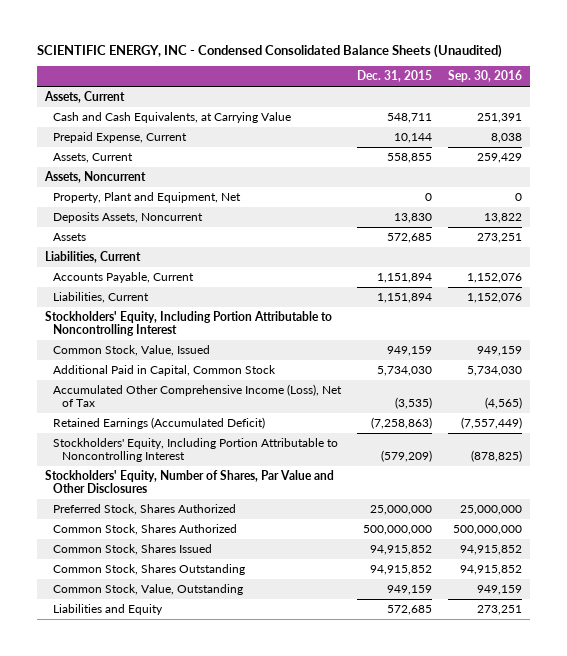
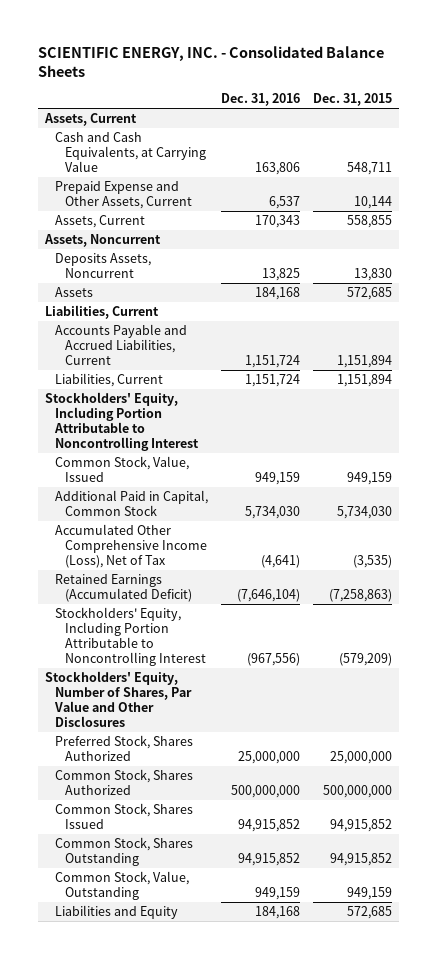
- SCIENTIFIC ENERGY, INC - Condensed Consolidated Balance Sheets (Unaudited)
+ SCIENTIFIC ENERGY, INC. - Consolidated Balance Sheets
- | Dec. 31, 2015 | Sep. 30, 2016
+ | Dec. 31, 2016 | Dec. 31, 2015
- Prepaid Expense, Current | 10,144 | 8,038
+ Prepaid Expense and Other Assets, Current | 6,537 | 10,144
- Property, Plant and Equipment, Net | 0 | 0
- Accounts Payable, Current | 1,151,894 | 1,152,076
+ Accounts Payable and Accrued Liabilities, Current | 1,151,724 | 1,151,894

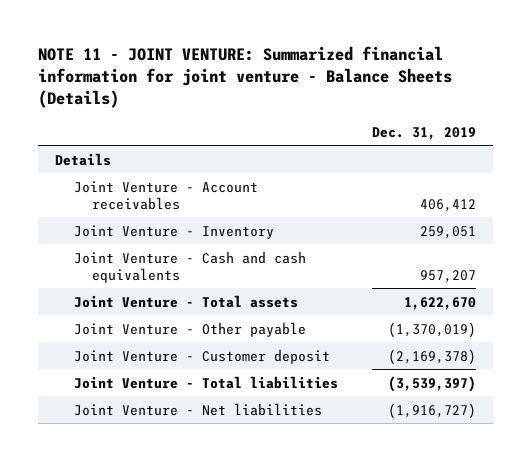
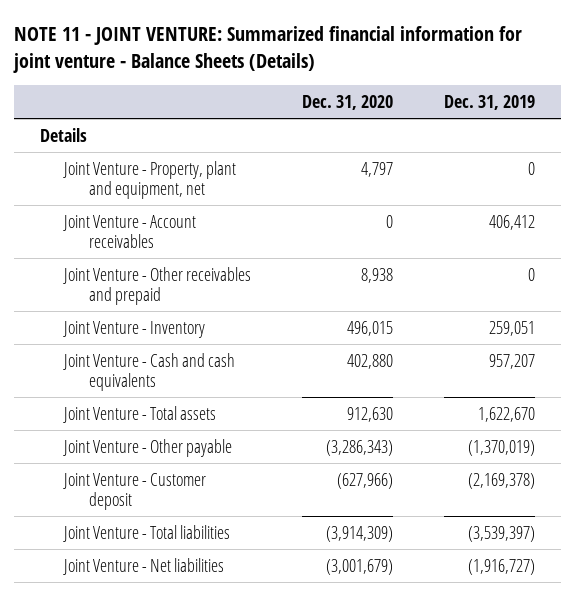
- | Dec. 31, 2019
+ | Dec. 31, 2020 | Dec. 31, 2019
+ Joint Venture - Property, plant and equipment, net | 4,797 | 0
+ Joint Venture - Other receivables and prepaid | 8,938 | 0

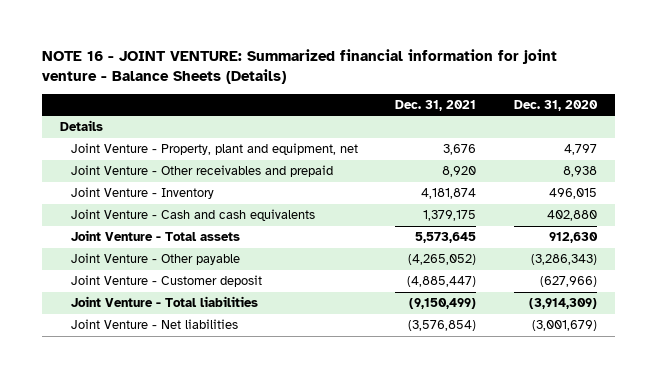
- NOTE 11 - JOINT VENTURE: Summarized financial information for joint venture - Balance Sheets (Details)
+ NOTE 16 - JOINT VENTURE: Summarized financial information for joint venture - Balance Sheets (Details)
- | Dec. 31, 2020 | Dec. 31, 2019
+ | Dec. 31, 2021 | Dec. 31, 2020
- Joint Venture - Account receivables | 0 | 406,412

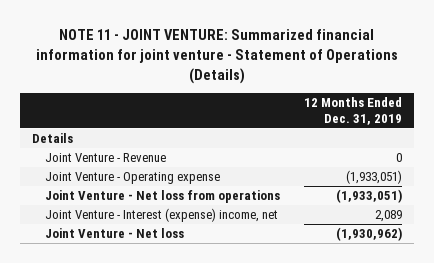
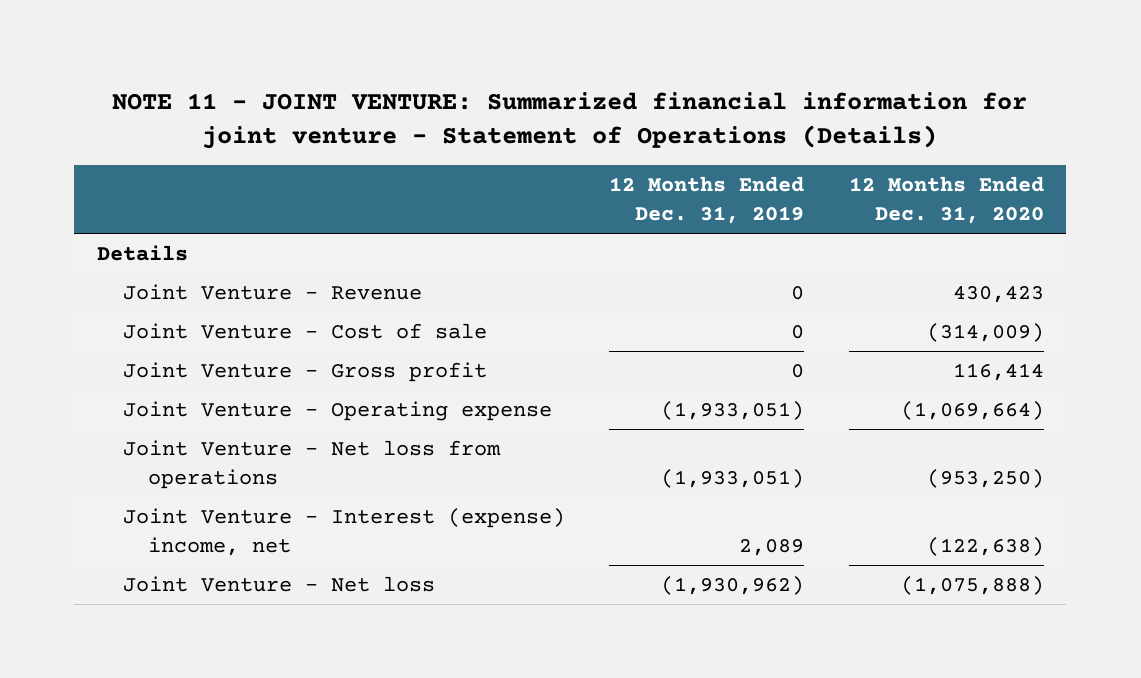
- | 12 Months Ended Dec. 31, 2019
+ | 12 Months Ended Dec. 31, 2019 | 12 Months Ended Dec. 31, 2020
+ Joint Venture - Cost of sale | 0 | (314,009)
+ Joint Venture - Gross profit | 0 | 116,414

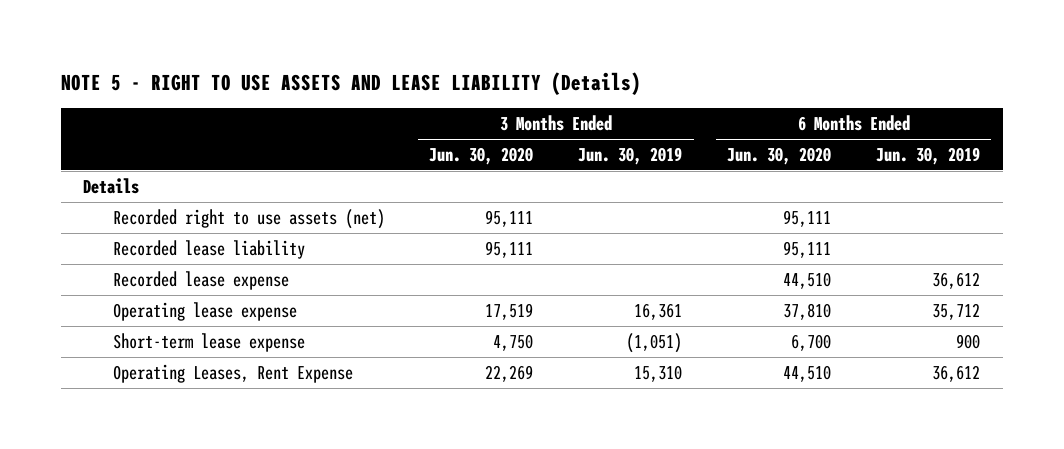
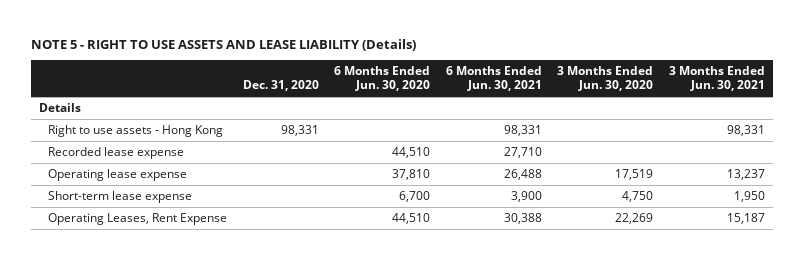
- | 3 Months Ended Jun. 30, 2020 | 3 Months Ended Jun. 30, 2019 | 6 Months Ended Jun. 30, 2020 | 6 Months Ended Jun. 30, 2019
+ | Dec. 31, 2020 | 6 Months Ended Jun. 30, 2020 | 6 Months Ended Jun. 30, 2021 | 3 Months Ended Jun. 30, 2020 | 3 Months Ended Jun. 30, 2021
- Recorded right to use assets (net) | 95,111 | | 95,111 |
- Recorded lease liability | 95,111 | | 95,111 |
+ Right to use assets - Hong Kong | 98,331 | | 98,331 | | 98,331

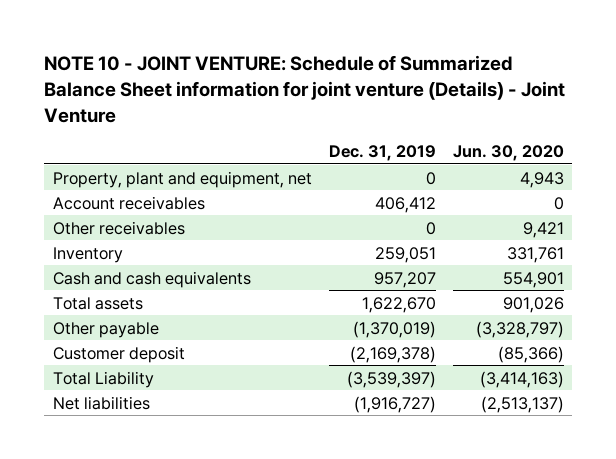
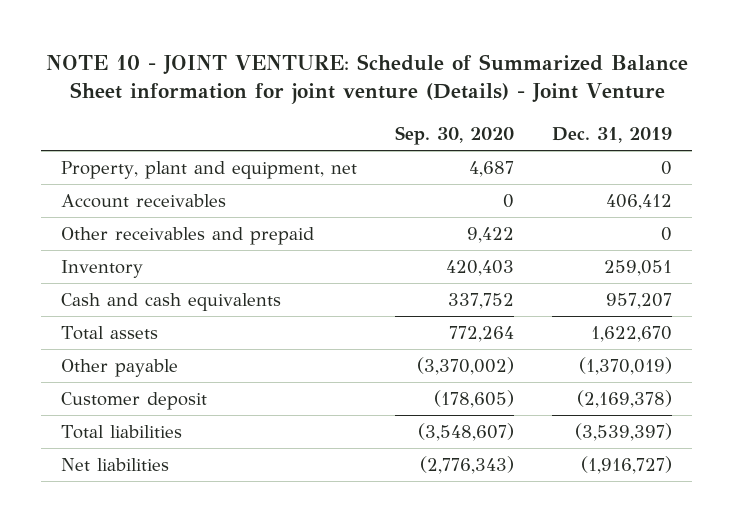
- | Dec. 31, 2019 | Jun. 30, 2020
+ | Sep. 30, 2020 | Dec. 31, 2019
- Other receivables | 0 | 9,421
+ Other receivables and prepaid | 9,422 | 0
- Total Liability | (3,539,397) | (3,414,163)
+ Total liabilities | (3,548,607) | (3,539,397)

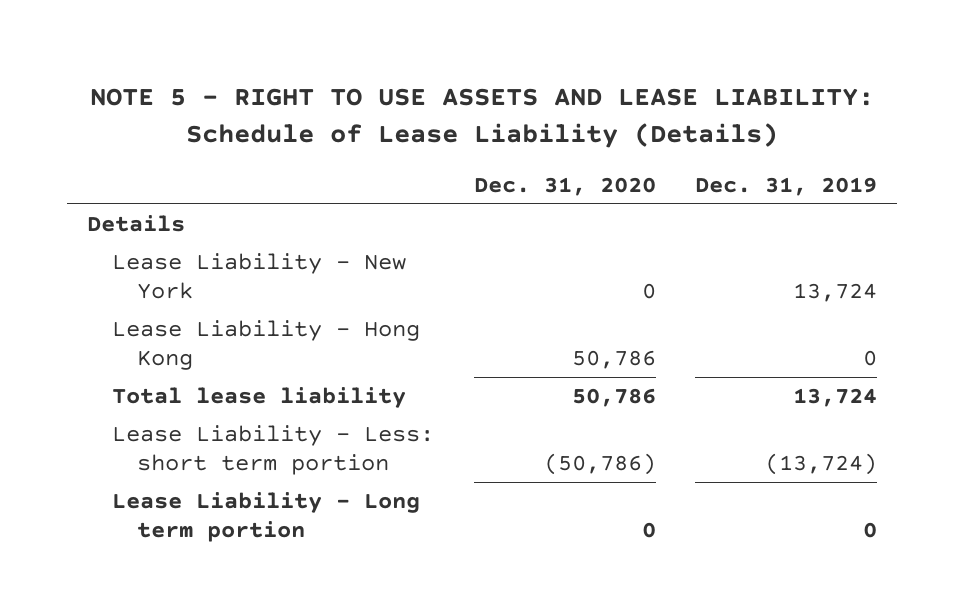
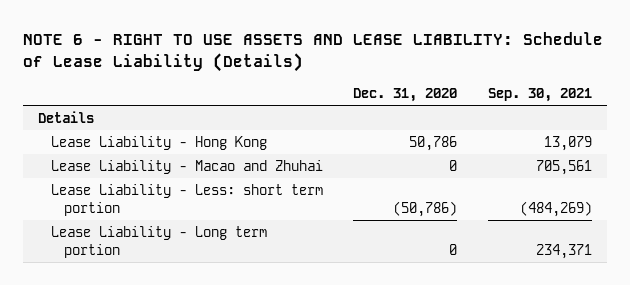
- NOTE 5 - RIGHT TO USE ASSETS AND LEASE LIABILITY: Schedule of Lease Liability (Details)
+ NOTE 6 - RIGHT TO USE ASSETS AND LEASE LIABILITY: Schedule of Lease Liability (Details)
- | Dec. 31, 2020 | Dec. 31, 2019
+ | Dec. 31, 2020 | Sep. 30, 2021
- Lease Liability - New York | 0 | 13,724
- Total lease liability | 50,786 | 13,724
+ Lease Liability - Macao and Zhuhai | 0 | 705,561

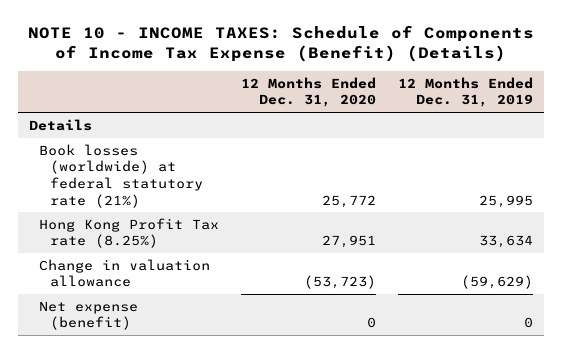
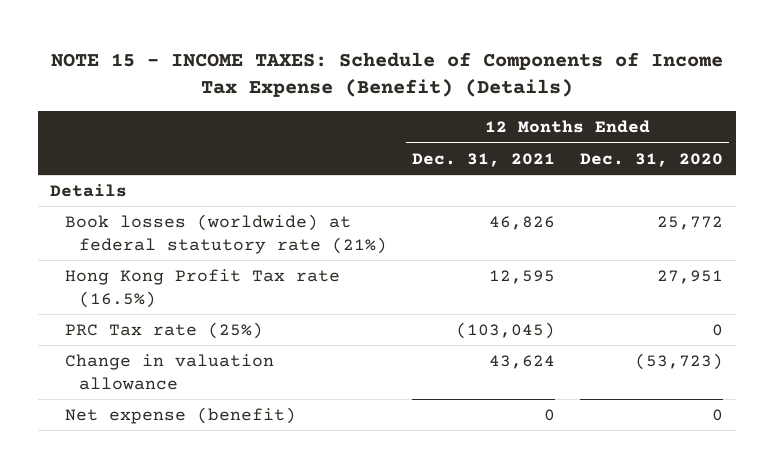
- NOTE 10 - INCOME TAXES: Schedule of Components of Income Tax Expense (Benefit) (Details)
+ NOTE 15 - INCOME TAXES: Schedule of Components of Income Tax Expense (Benefit) (Details)
- | 12 Months Ended Dec. 31, 2020 | 12 Months Ended Dec. 31, 2019
+ | 12 Months Ended Dec. 31, 2021 | 12 Months Ended Dec. 31, 2020
- Hong Kong Profit Tax rate (8.25%) | 27,951 | 33,634
+ Hong Kong Profit Tax rate (16.5%) | 12,595 | 27,951
+ PRC Tax rate (25%) | (103,045) | 0

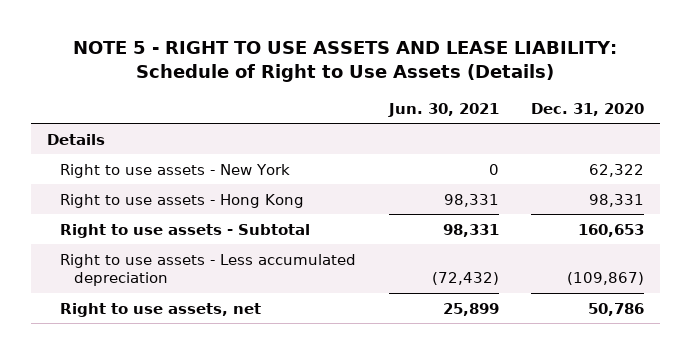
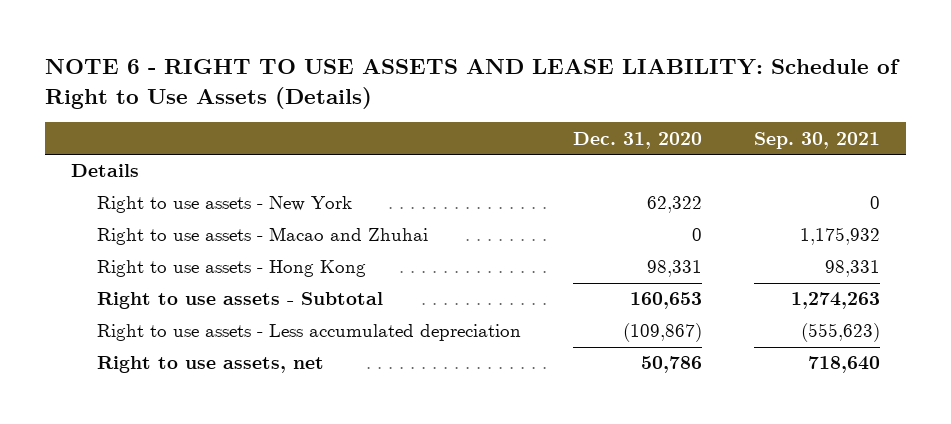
- NOTE 5 - RIGHT TO USE ASSETS AND LEASE LIABILITY: Schedule of Right to Use Assets (Details)
+ NOTE 6 - RIGHT TO USE ASSETS AND LEASE LIABILITY: Schedule of Right to Use Assets (Details)
- | Jun. 30, 2021 | Dec. 31, 2020
+ | Dec. 31, 2020 | Sep. 30, 2021
+ Right to use assets - Macao and Zhuhai | 0 | 1,175,932

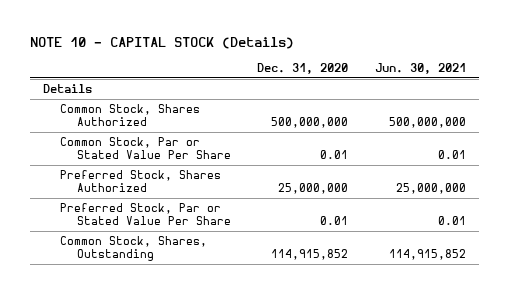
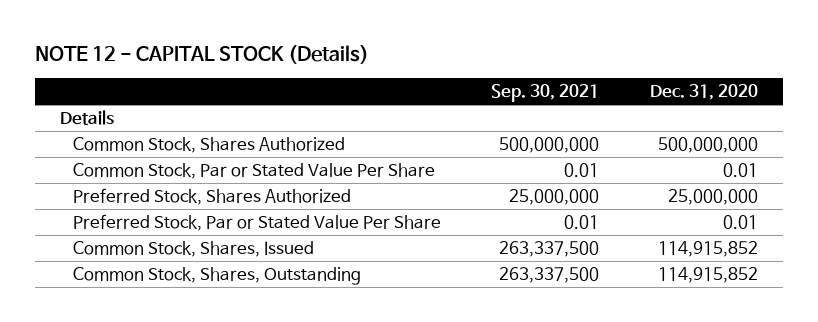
- NOTE 10 - CAPITAL STOCK (Details)
+ NOTE 12 - CAPITAL STOCK (Details)
- | Dec. 31, 2020 | Jun. 30, 2021
+ | Sep. 30, 2021 | Dec. 31, 2020
+ Common Stock, Shares, Issued | 263,337,500 | 114,915,852

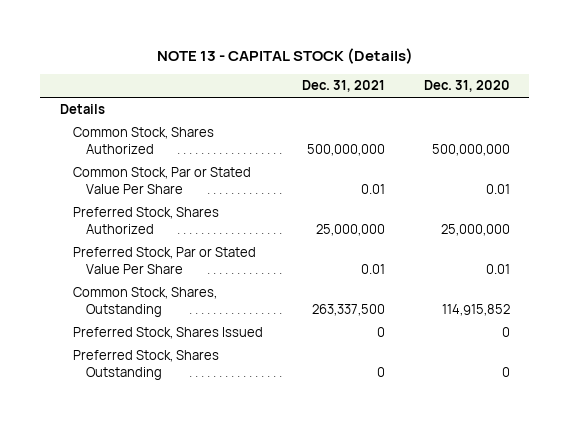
- NOTE 12 - CAPITAL STOCK (Details)
+ NOTE 13 - CAPITAL STOCK (Details)
- | Sep. 30, 2021 | Dec. 31, 2020
+ | Dec. 31, 2021 | Dec. 31, 2020
- Common Stock, Shares, Issued | 263,337,500 | 114,915,852
+ Preferred Stock, Shares Issued | 0 | 0
+ Preferred Stock, Shares Outstanding | 0 | 0

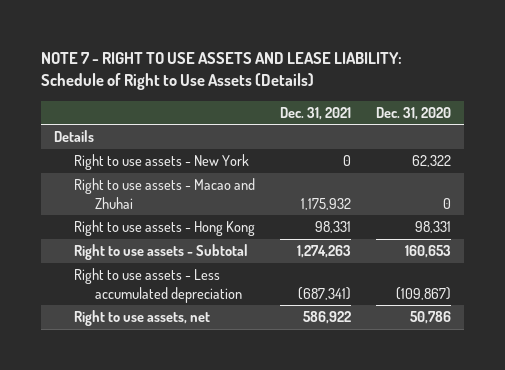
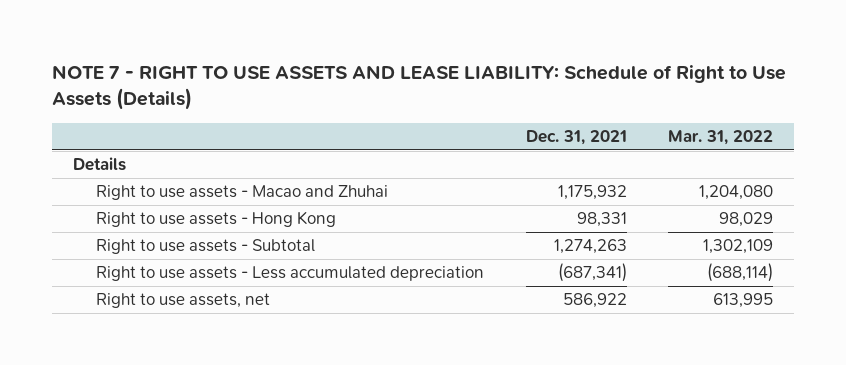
- | Dec. 31, 2021 | Dec. 31, 2020
+ | Dec. 31, 2021 | Mar. 31, 2022
- Right to use assets - New York | 0 | 62,322

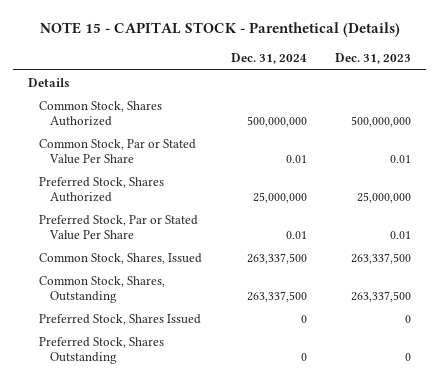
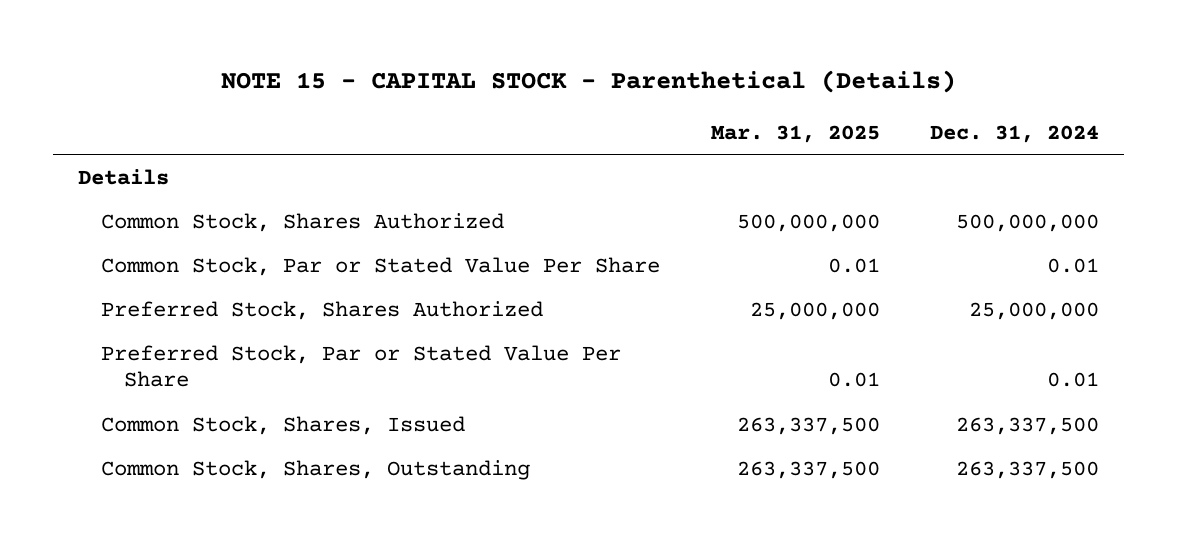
- | Dec. 31, 2024 | Dec. 31, 2023
+ | Mar. 31, 2025 | Dec. 31, 2024
- Preferred Stock, Shares Issued | 0 | 0
- Preferred Stock, Shares Outstanding | 0 | 0

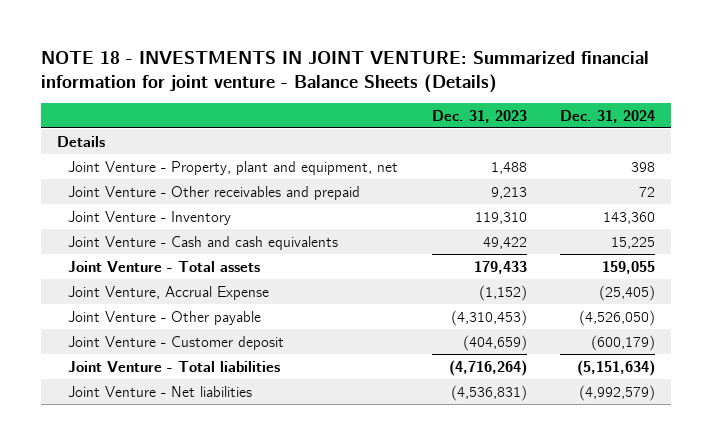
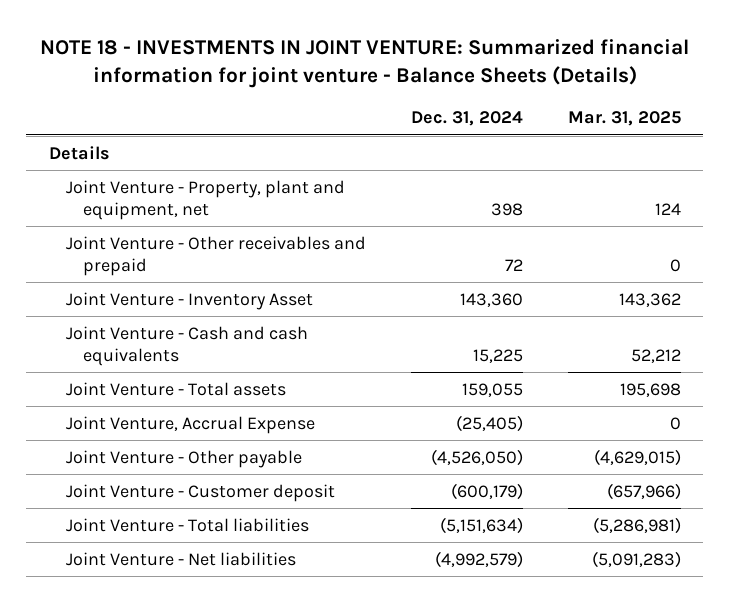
- | Dec. 31, 2023 | Dec. 31, 2024
+ | Dec. 31, 2024 | Mar. 31, 2025
- Joint Venture - Inventory | 119,310 | 143,360
+ Joint Venture - Inventory Asset | 143,360 | 143,362

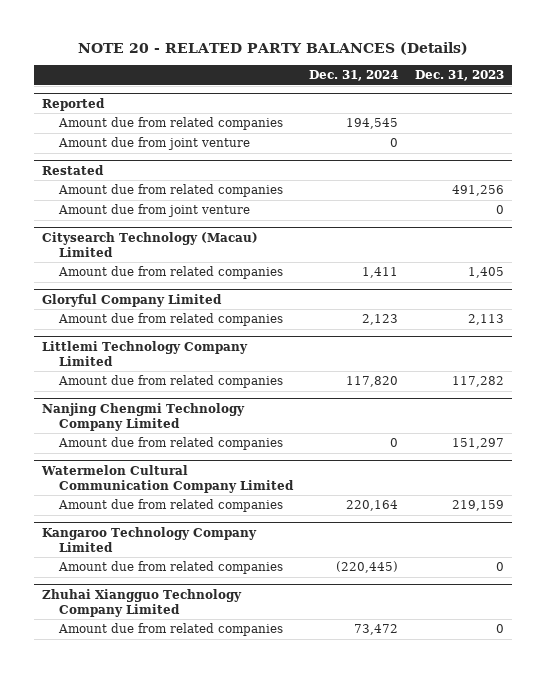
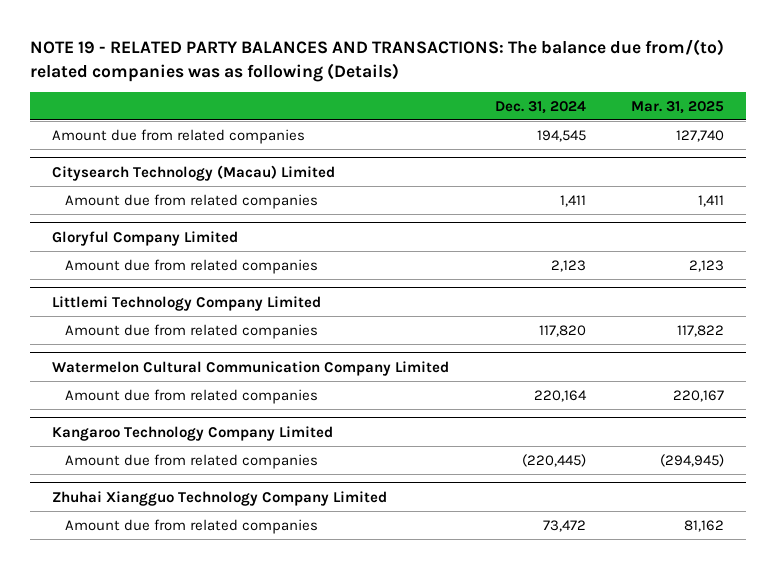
- NOTE 20 - RELATED PARTY BALANCES (Details)
+ NOTE 19 - RELATED PARTY BALANCES AND TRANSACTIONS: The balance due from/(to) related companies was as following (Details)
- | Dec. 31, 2024 | Dec. 31, 2023
+ | Dec. 31, 2024 | Mar. 31, 2025
- Reported
- Amount due from joint venture | 0 |
- Restated
- Amount due from related companies | | 491,256
- Amount due from joint venture | | 0
- Nanjing Chengmi Technology Company Limited
- Amount due from related companies | 0 | 151,297

